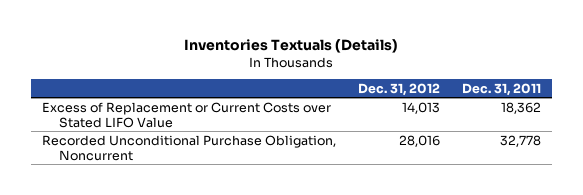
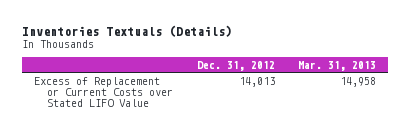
- | Dec. 31, 2012 | Dec. 31, 2011
+ | Dec. 31, 2012 | Mar. 31, 2013
- Recorded Unconditional Purchase Obligation, Noncurrent | 28,016 | 32,778

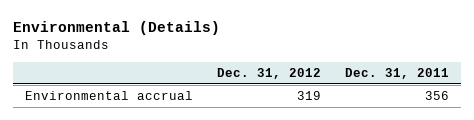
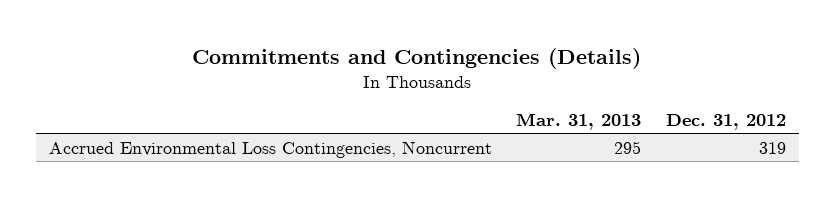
- Environmental (Details)
+ Commitments and Contingencies (Details)
- | Dec. 31, 2012 | Dec. 31, 2011
+ | Mar. 31, 2013 | Dec. 31, 2012
- Environmental accrual | 319 | 356
+ Accrued Environmental Loss Contingencies, Noncurrent | 295 | 319

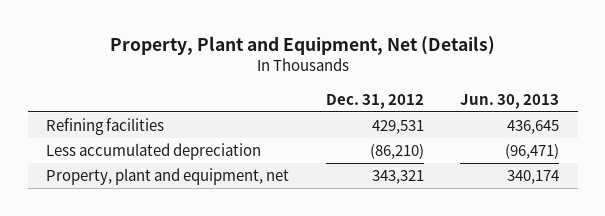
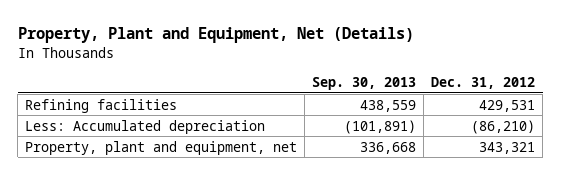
- | Dec. 31, 2012 | Jun. 30, 2013
+ | Sep. 30, 2013 | Dec. 31, 2012
- Less accumulated depreciation | (86,210) | (96,471)
+ Less: Accumulated depreciation | (101,891) | (86,210)

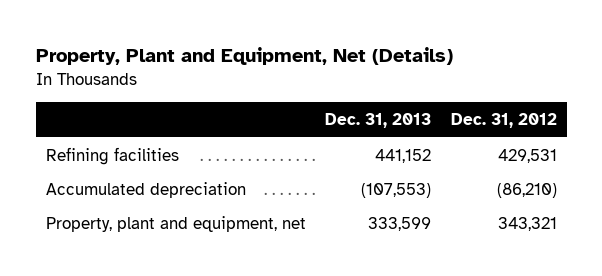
- | Sep. 30, 2013 | Dec. 31, 2012
+ | Dec. 31, 2013 | Dec. 31, 2012
- Less: Accumulated depreciation | (101,891) | (86,210)
+ Accumulated depreciation | (107,553) | (86,210)

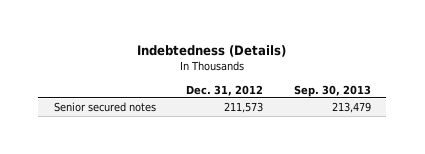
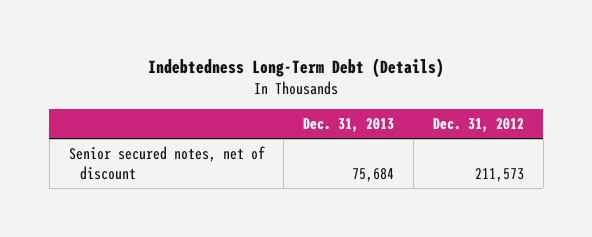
- Indebtedness (Details)
+ Indebtedness Long-Term Debt (Details)
- | Dec. 31, 2012 | Sep. 30, 2013
+ | Dec. 31, 2013 | Dec. 31, 2012
- Senior secured notes | 211,573 | 213,479
+ Senior secured notes, net of discount | 75,684 | 211,573

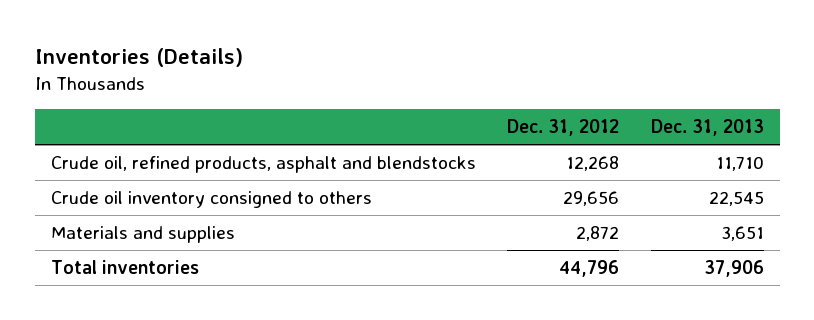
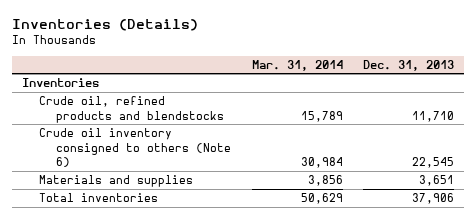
- | Dec. 31, 2012 | Dec. 31, 2013
+ | Mar. 31, 2014 | Dec. 31, 2013
- Crude oil, refined products, asphalt and blendstocks | 12,268 | 11,710
- Crude oil inventory consigned to others | 29,656 | 22,545
+ Inventories
+ Crude oil, refined products and blendstocks | 15,789 | 11,710
+ Crude oil inventory consigned to others (Note 6) | 30,984 | 22,545

